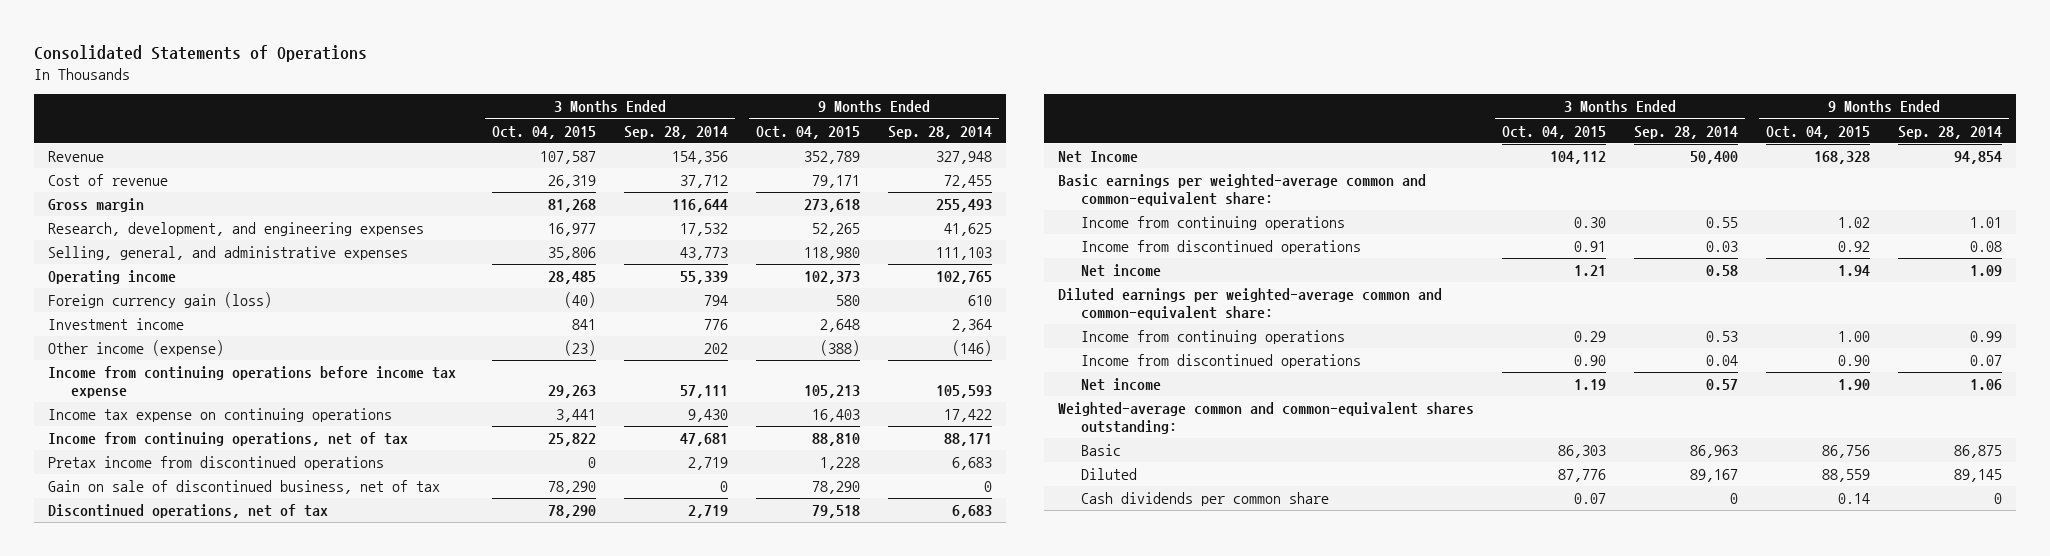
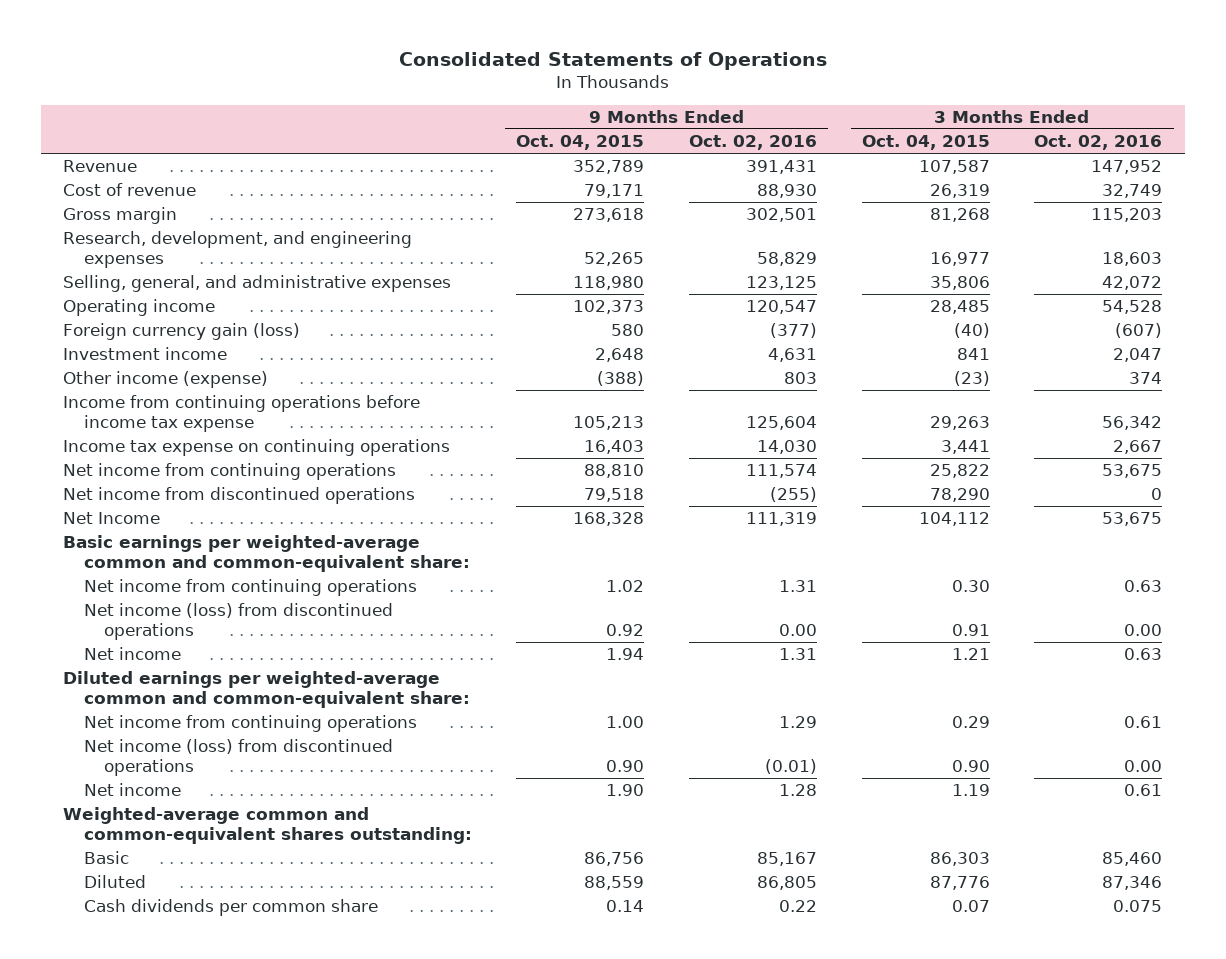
- | 3 Months Ended Oct. 04, 2015 | 3 Months Ended Sep. 28, 2014 | 9 Months Ended Oct. 04, 2015 | 9 Months Ended Sep. 28, 2014
+ | 9 Months Ended Oct. 04, 2015 | 9 Months Ended Oct. 02, 2016 | 3 Months Ended Oct. 04, 2015 | 3 Months Ended Oct. 02, 2016
- Income from continuing operations, net of tax | 25,822 | 47,681 | 88,810 | 88,171
- Pretax income from discontinued operations | 0 | 2,719 | 1,228 | 6,683
- Gain on sale of discontinued business, net of tax | 78,290 | 0 | 78,290 | 0
- Discontinued operations, net of tax | 78,290 | 2,719 | 79,518 | 6,683
+ Net income from continuing operations | 88,810 | 111,574 | 25,822 | 53,675
+ Net income from discontinued operations | 79,518 | (255) | 78,290 | 0
- Income from continuing operations | 0.30 | 0.55 | 1.02 | 1.01
- Income from discontinued operations | 0.91 | 0.03 | 0.92 | 0.08
+ Net income from continuing operations | 1.02 | 1.31 | 0.30 | 0.63
+ Net income (loss) from discontinued operations | 0.92 | 0.00 | 0.91 | 0.00
- Income from continuing operations | 0.29 | 0.53 | 1.00 | 0.99
- Income from discontinued operations | 0.90 | 0.04 | 0.90 | 0.07
+ Net income from continuing operations | 1.00 | 1.29 | 0.29 | 0.61
+ Net income (loss) from discontinued operations | 0.90 | (0.01) | 0.90 | 0.00

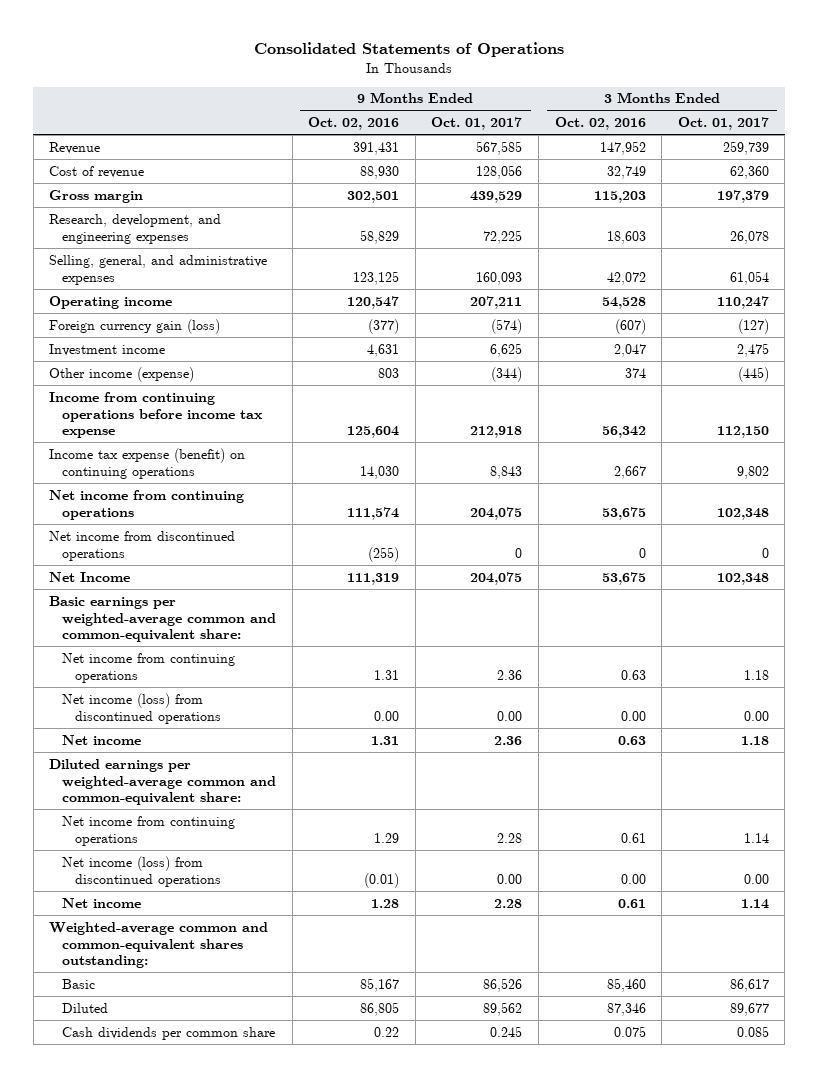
- | 9 Months Ended Oct. 04, 2015 | 9 Months Ended Oct. 02, 2016 | 3 Months Ended Oct. 04, 2015 | 3 Months Ended Oct. 02, 2016
+ | 9 Months Ended Oct. 02, 2016 | 9 Months Ended Oct. 01, 2017 | 3 Months Ended Oct. 02, 2016 | 3 Months Ended Oct. 01, 2017
- Income tax expense on continuing operations | 16,403 | 14,030 | 3,441 | 2,667
+ Income tax expense (benefit) on continuing operations | 14,030 | 8,843 | 2,667 | 9,802

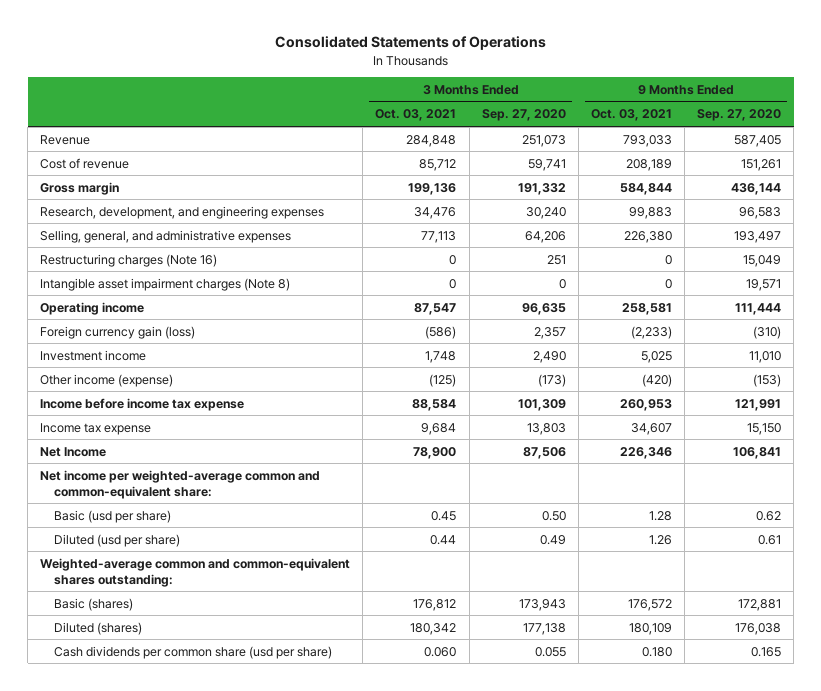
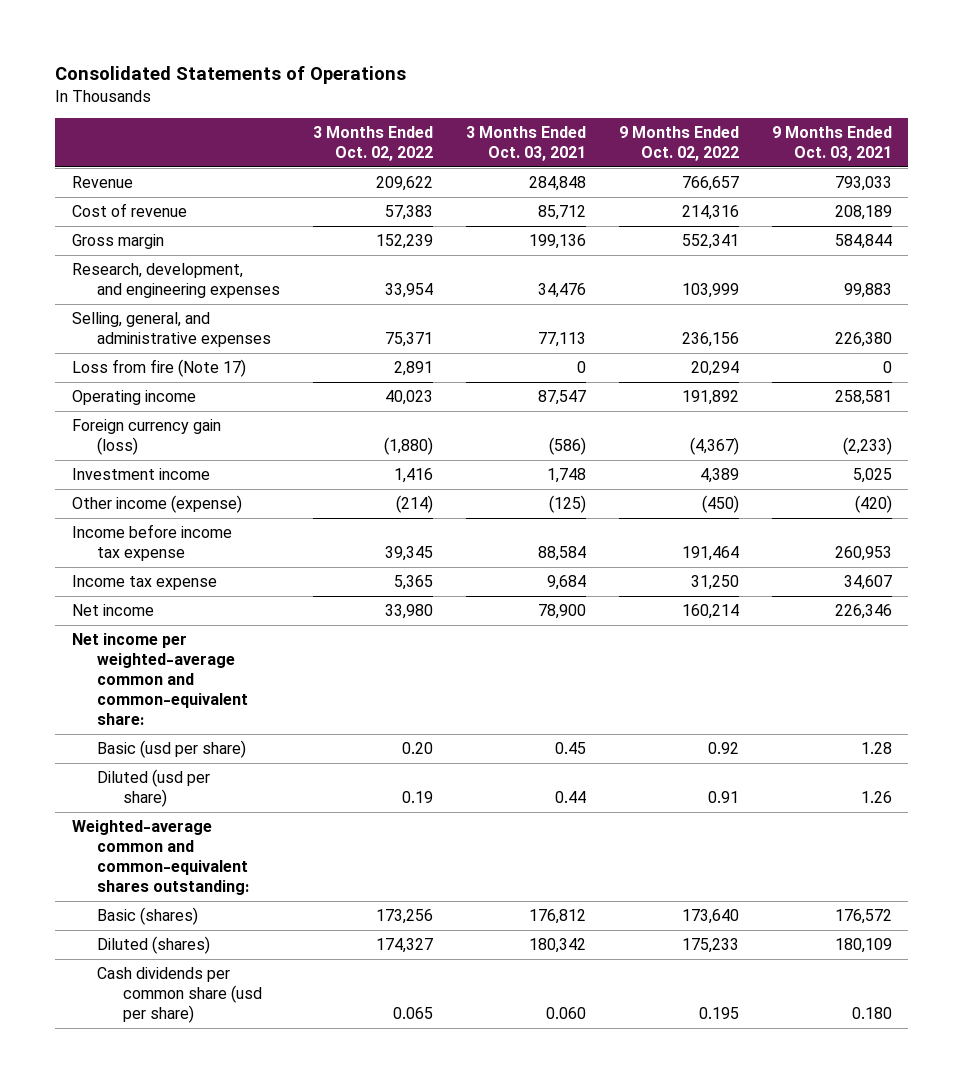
- | 3 Months Ended Oct. 03, 2021 | 3 Months Ended Sep. 27, 2020 | 9 Months Ended Oct. 03, 2021 | 9 Months Ended Sep. 27, 2020
+ | 3 Months Ended Oct. 02, 2022 | 3 Months Ended Oct. 03, 2021 | 9 Months Ended Oct. 02, 2022 | 9 Months Ended Oct. 03, 2021
- Restructuring charges (Note 16) | 0 | 251 | 0 | 15,049
- Intangible asset impairment charges (Note 8) | 0 | 0 | 0 | 19,571
+ Loss from fire (Note 17) | 2,891 | 0 | 20,294 | 0
- Net Income | 78,900 | 87,506 | 226,346 | 106,841
+ Net income | 33,980 | 78,900 | 160,214 | 226,346

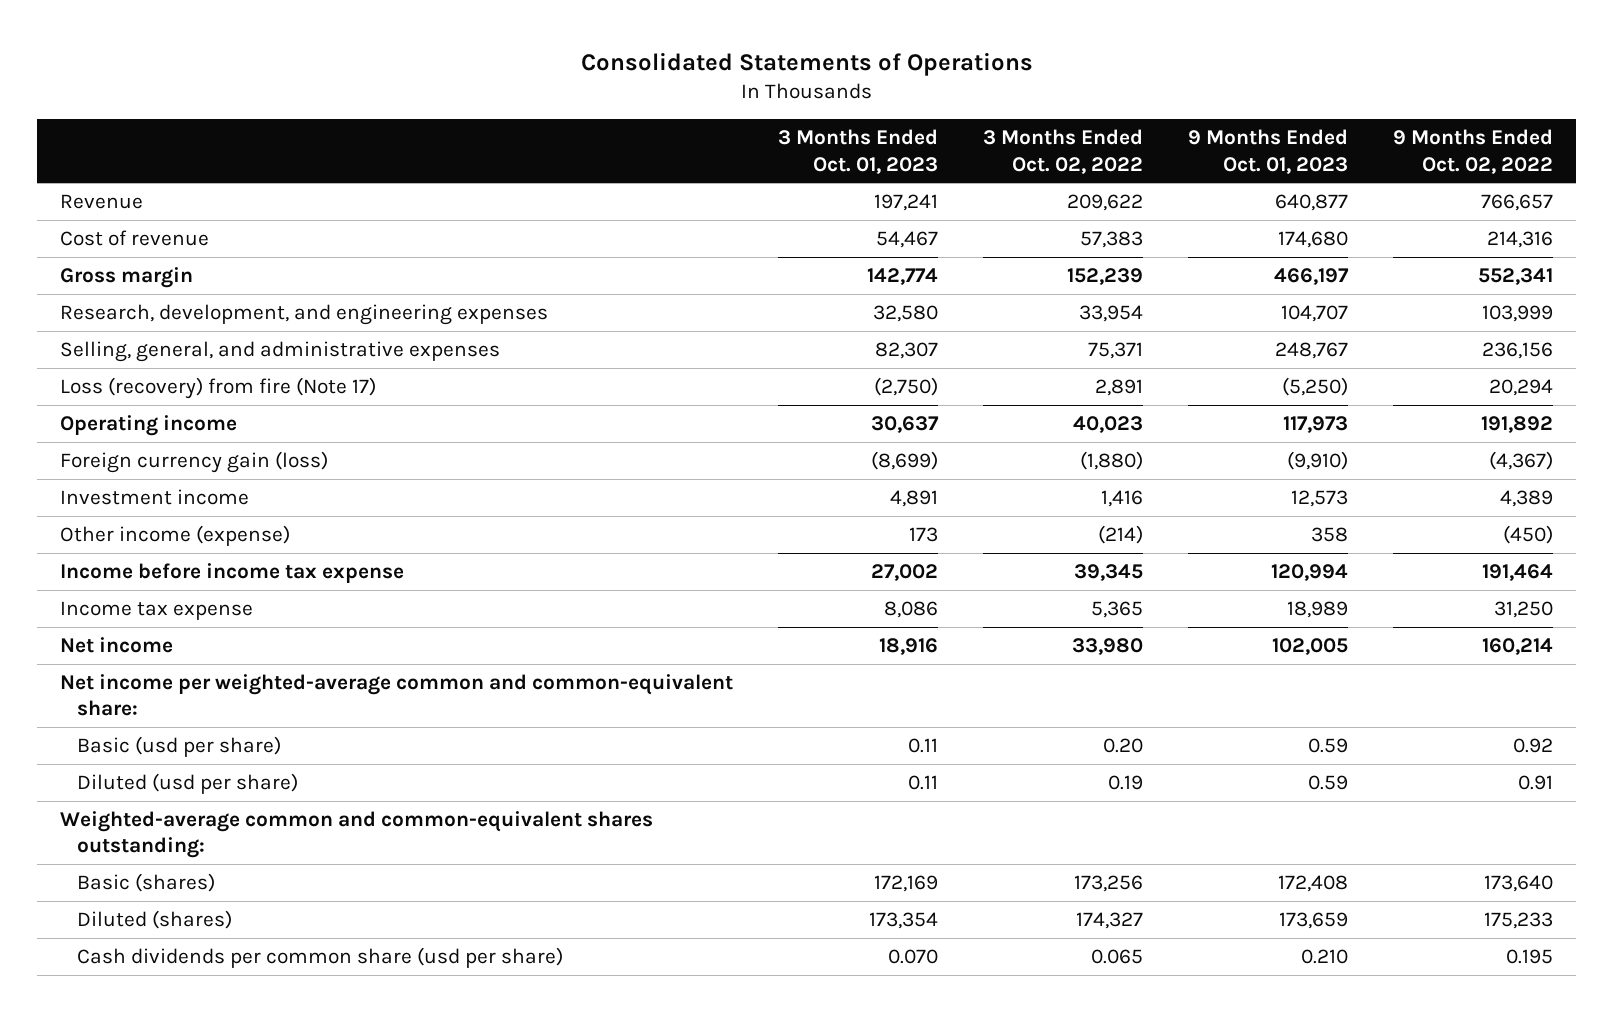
- | 3 Months Ended Oct. 02, 2022 | 3 Months Ended Oct. 03, 2021 | 9 Months Ended Oct. 02, 2022 | 9 Months Ended Oct. 03, 2021
+ | 3 Months Ended Oct. 01, 2023 | 3 Months Ended Oct. 02, 2022 | 9 Months Ended Oct. 01, 2023 | 9 Months Ended Oct. 02, 2022
- Loss from fire (Note 17) | 2,891 | 0 | 20,294 | 0
+ Loss (recovery) from fire (Note 17) | (2,750) | 2,891 | (5,250) | 20,294

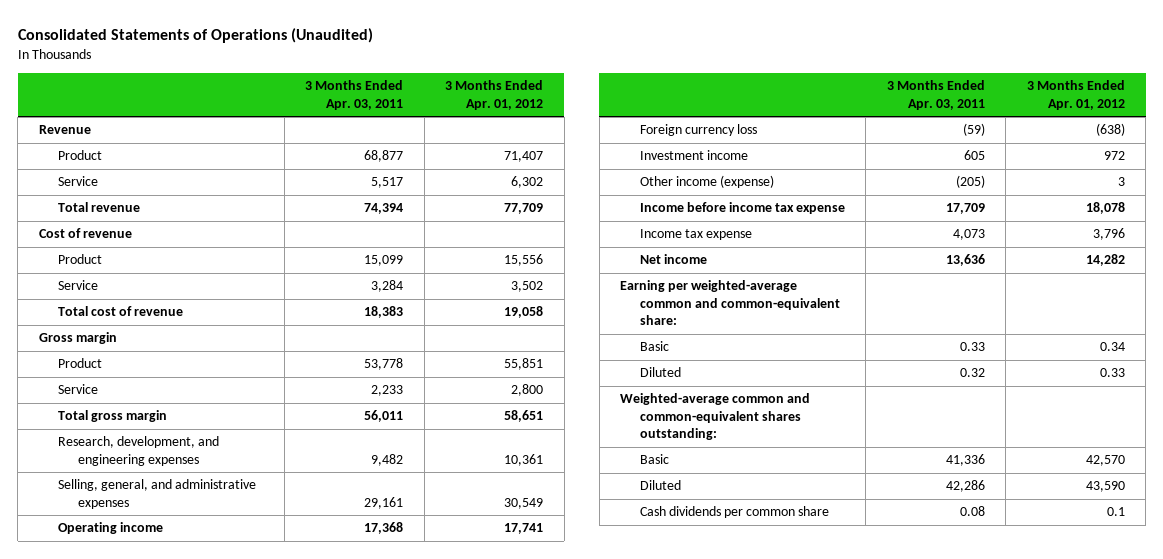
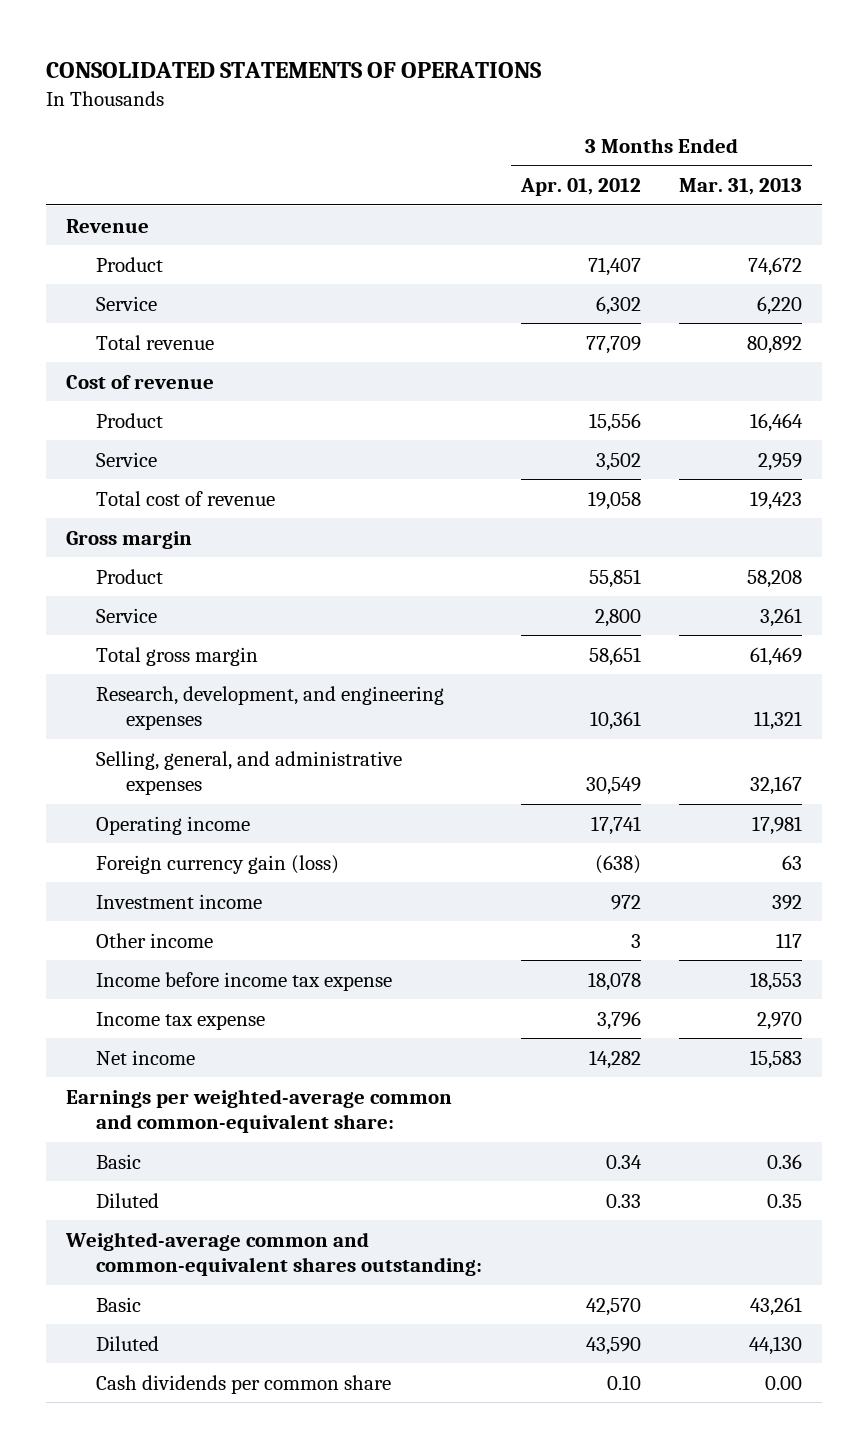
- Consolidated Statements of Operations (Unaudited)
+ CONSOLIDATED STATEMENTS OF OPERATIONS
- | 3 Months Ended Apr. 03, 2011 | 3 Months Ended Apr. 01, 2012
+ | 3 Months Ended Apr. 01, 2012 | 3 Months Ended Mar. 31, 2013
- Foreign currency loss | (59) | (638)
+ Foreign currency gain (loss) | (638) | 63
- Other income (expense) | (205) | 3
+ Other income | 3 | 117
- Earning per weighted-average common and common-equivalent share:
+ Earnings per weighted-average common and common-equivalent share:
- Cash dividends per common share | 0.08 | 0.1
+ Cash dividends per common share | 0.10 | 0.00

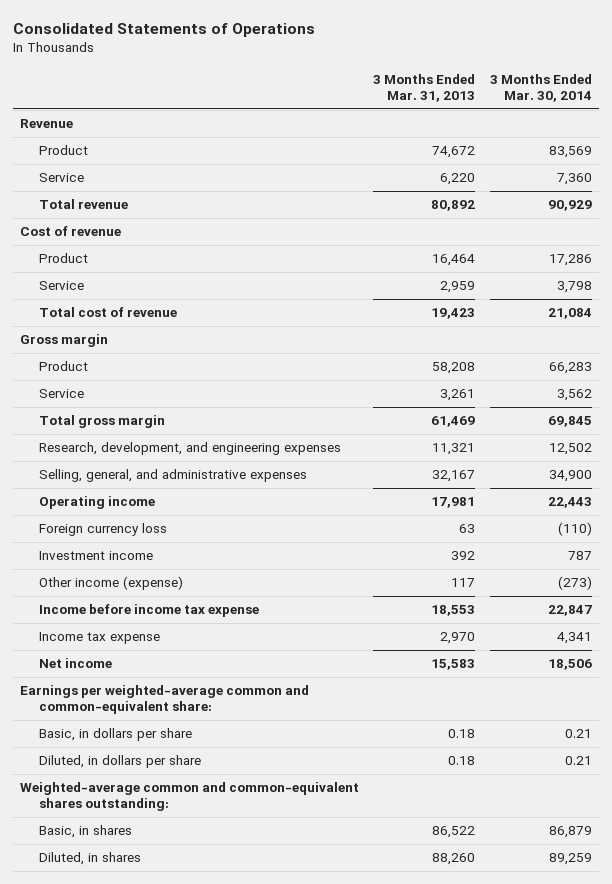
- CONSOLIDATED STATEMENTS OF OPERATIONS
+ Consolidated Statements of Operations
- | 3 Months Ended Apr. 01, 2012 | 3 Months Ended Mar. 31, 2013
+ | 3 Months Ended Mar. 31, 2013 | 3 Months Ended Mar. 30, 2014
- Foreign currency gain (loss) | (638) | 63
+ Foreign currency loss | 63 | (110)
- Other income | 3 | 117
+ Other income (expense) | 117 | (273)
- Basic | 0.34 | 0.36
- Diluted | 0.33 | 0.35
+ Basic, in dollars per share | 0.18 | 0.21
+ Diluted, in dollars per share | 0.18 | 0.21
- Basic | 42,570 | 43,261
- Diluted | 43,590 | 44,130
- Cash dividends per common share | 0.10 | 0.00
+ Basic, in shares | 86,522 | 86,879
+ Diluted, in shares | 88,260 | 89,259

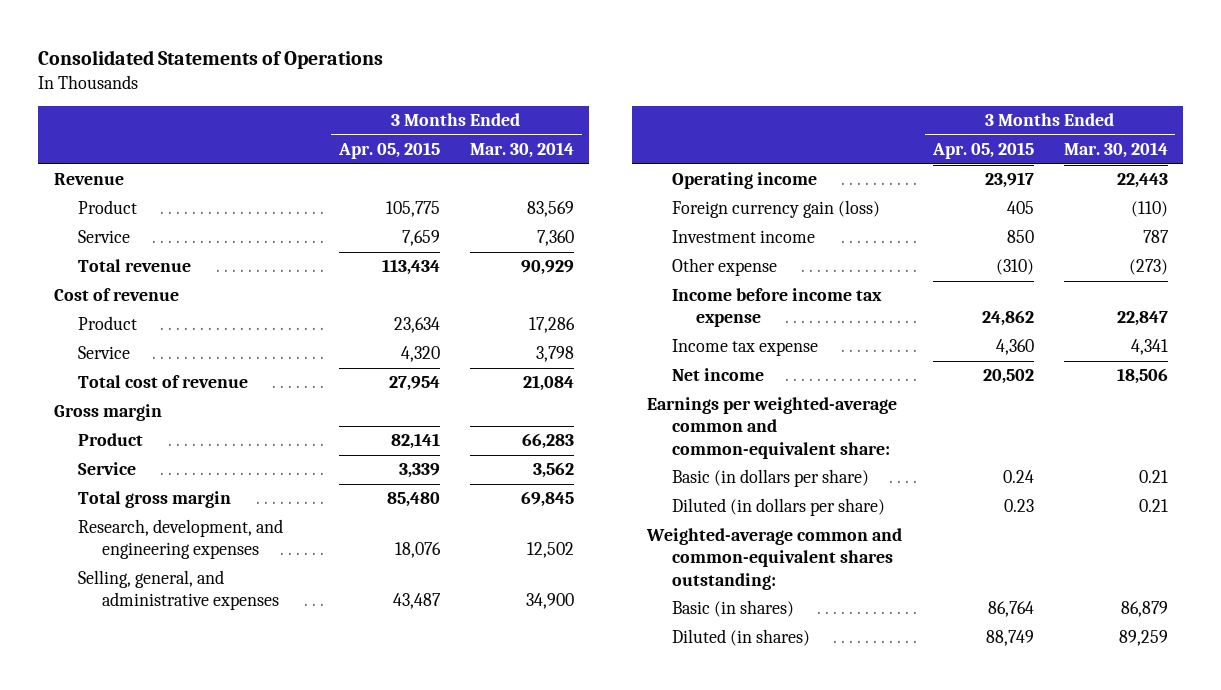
- | 3 Months Ended Mar. 31, 2013 | 3 Months Ended Mar. 30, 2014
+ | 3 Months Ended Apr. 05, 2015 | 3 Months Ended Mar. 30, 2014
- Foreign currency loss | 63 | (110)
+ Foreign currency gain (loss) | 405 | (110)
- Other income (expense) | 117 | (273)
+ Other expense | (310) | (273)
- Basic, in dollars per share | 0.18 | 0.21
- Diluted, in dollars per share | 0.18 | 0.21
+ Basic (in dollars per share) | 0.24 | 0.21
+ Diluted (in dollars per share) | 0.23 | 0.21
- Basic, in shares | 86,522 | 86,879
- Diluted, in shares | 88,260 | 89,259
+ Basic (in shares) | 86,764 | 86,879
+ Diluted (in shares) | 88,749 | 89,259

